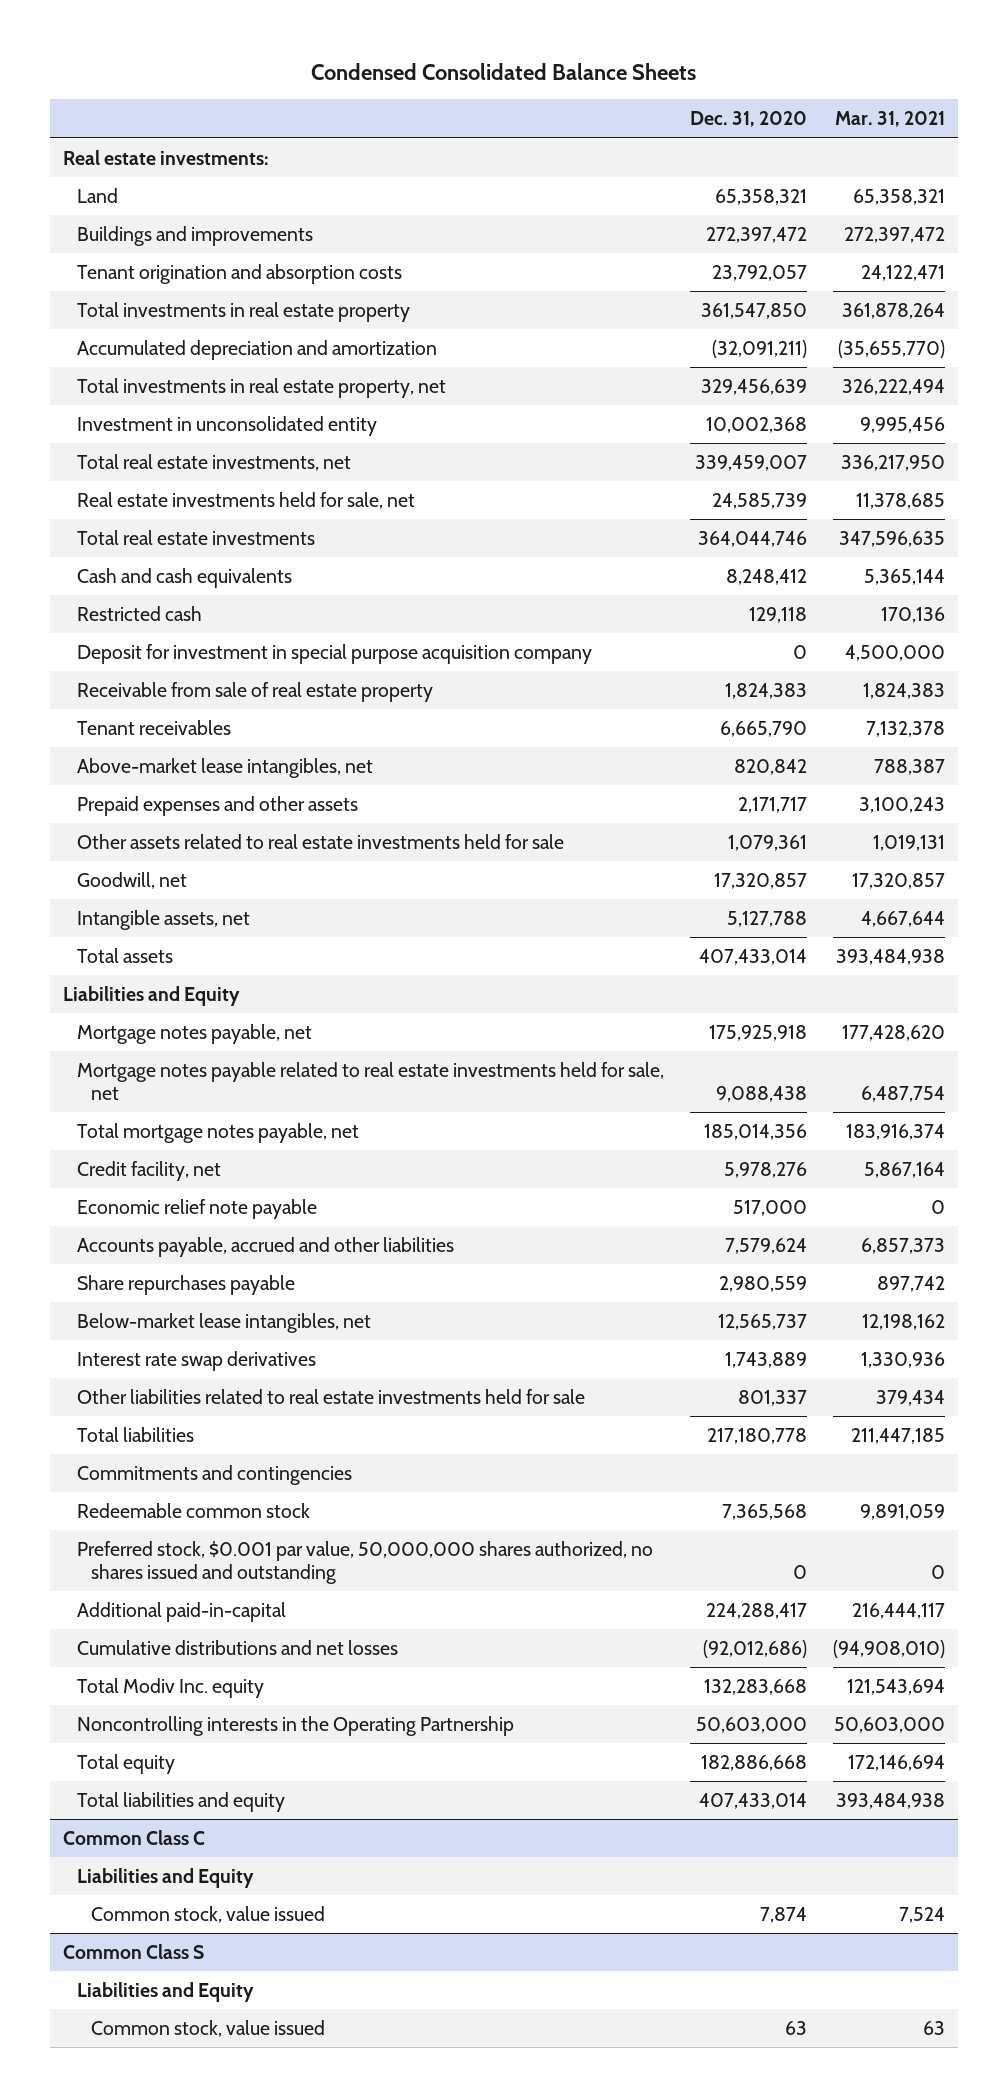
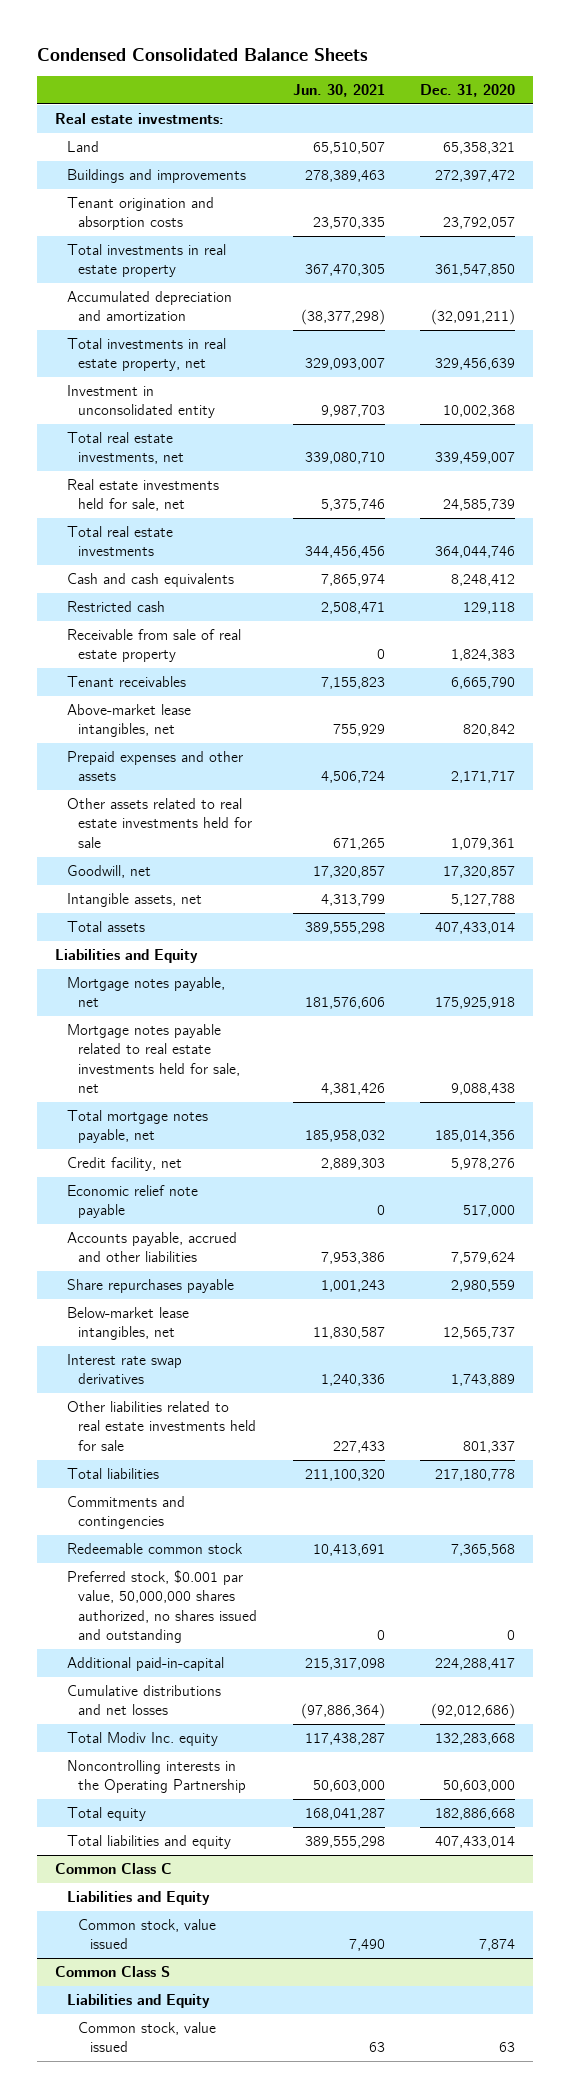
- | Dec. 31, 2020 | Mar. 31, 2021
+ | Jun. 30, 2021 | Dec. 31, 2020
- Deposit for investment in special purpose acquisition company | 0 | 4,500,000

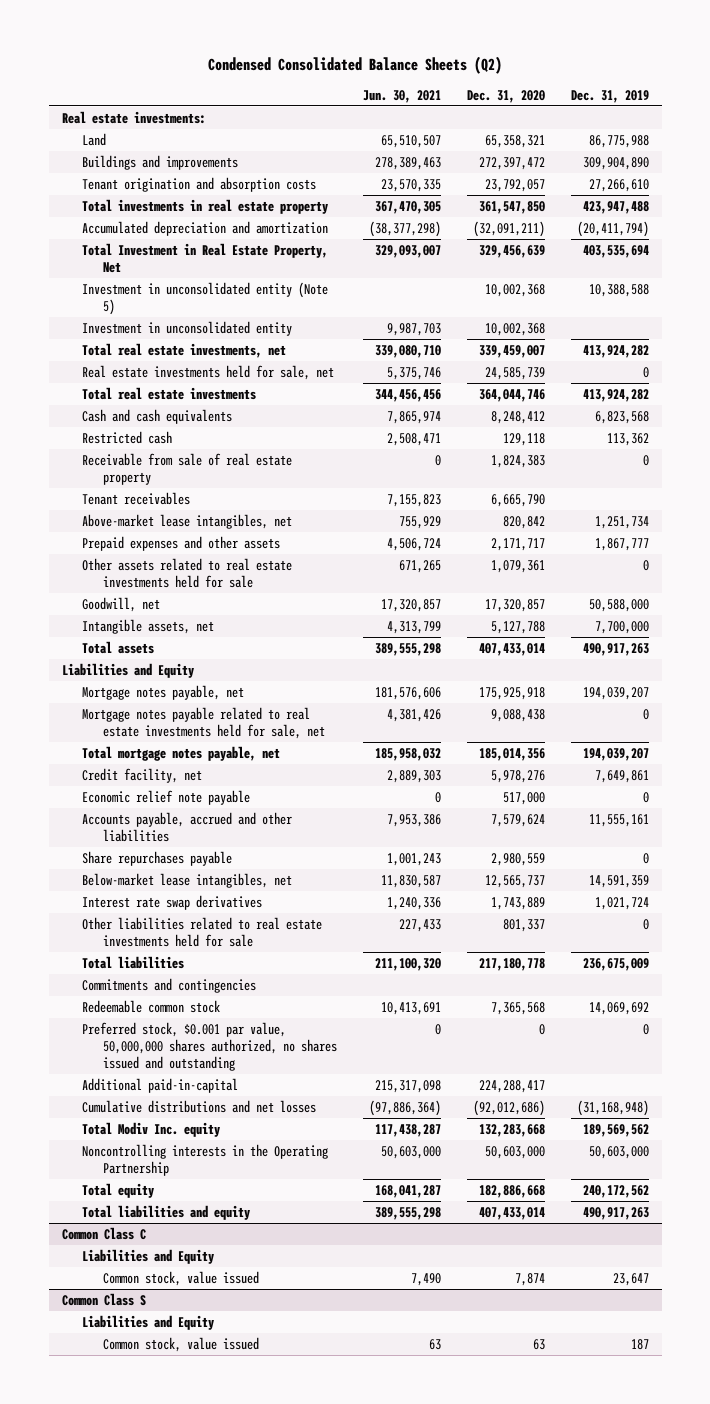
- Condensed Consolidated Balance Sheets
+ Condensed Consolidated Balance Sheets (Q2)
- | Jun. 30, 2021 | Dec. 31, 2020
+ | Jun. 30, 2021 | Dec. 31, 2020 | Dec. 31, 2019
- Total investments in real estate property, net | 329,093,007 | 329,456,639
+ Total Investment in Real Estate Property, Net | 329,093,007 | 329,456,639 | 403,535,694
+ Investment in unconsolidated entity (Note 5) | | 10,002,368 | 10,388,588

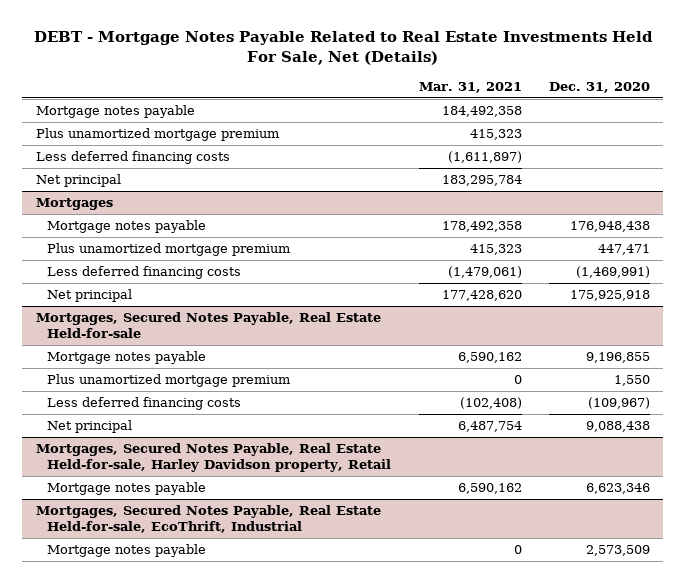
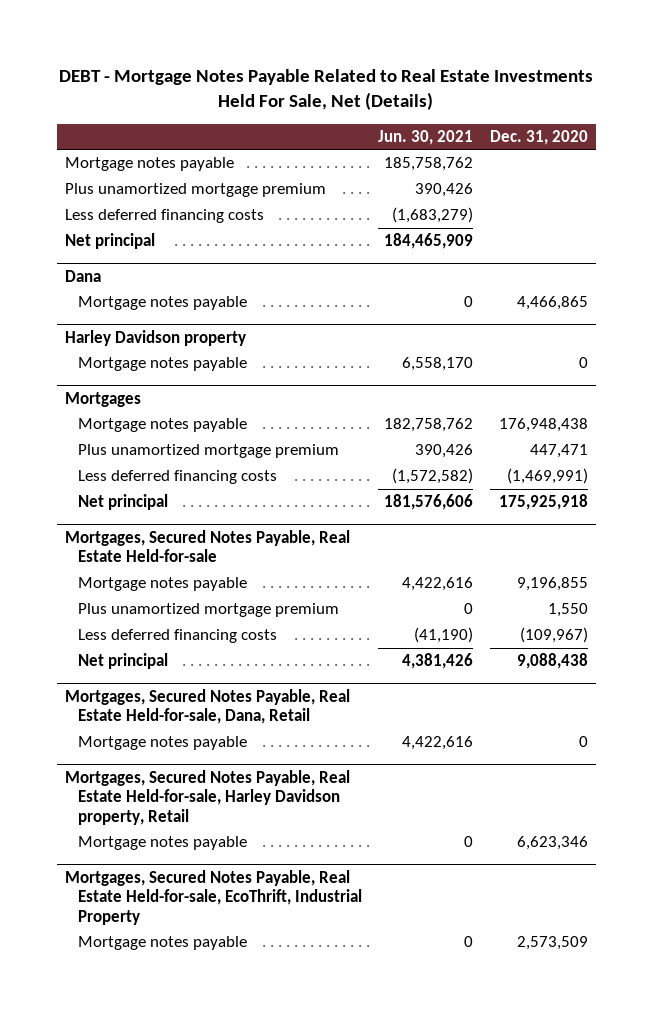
- | Mar. 31, 2021 | Dec. 31, 2020
+ | Jun. 30, 2021 | Dec. 31, 2020
+ Dana
+ Mortgage notes payable | 0 | 4,466,865
+ Harley Davidson property
+ Mortgage notes payable | 6,558,170 | 0
+ Mortgages, Secured Notes Payable, Real Estate Held-for-sale, Dana, Retail
+ Mortgage notes payable | 4,422,616 | 0
- Mortgages, Secured Notes Payable, Real Estate Held-for-sale, EcoThrift, Industrial
+ Mortgages, Secured Notes Payable, Real Estate Held-for-sale, EcoThrift, Industrial Property

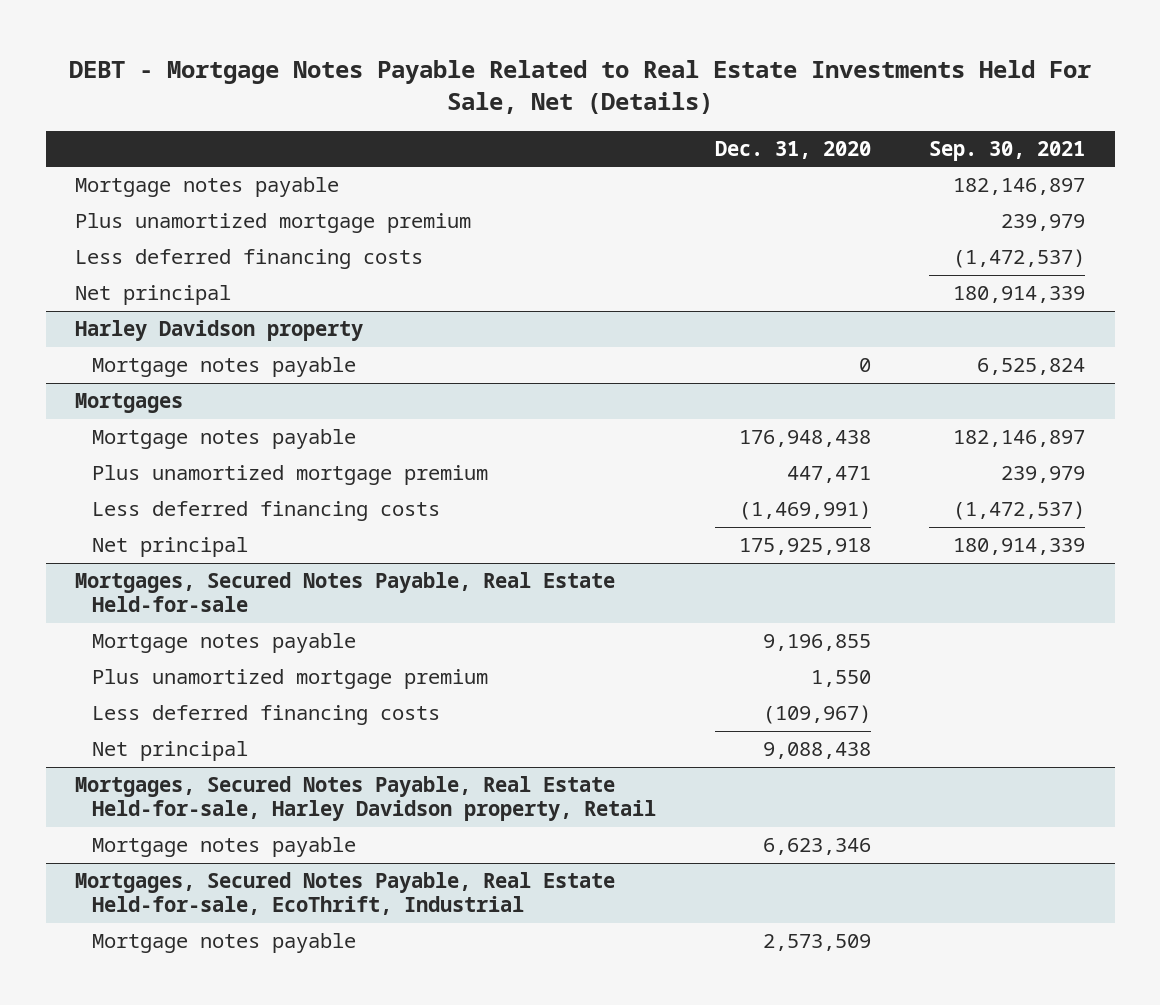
- | Jun. 30, 2021 | Dec. 31, 2020
+ | Dec. 31, 2020 | Sep. 30, 2021
- Dana
- Mortgage notes payable | 0 | 4,466,865
- Mortgages, Secured Notes Payable, Real Estate Held-for-sale, Dana, Retail
- Mortgage notes payable | 4,422,616 | 0
- Mortgages, Secured Notes Payable, Real Estate Held-for-sale, EcoThrift, Industrial Property
+ Mortgages, Secured Notes Payable, Real Estate Held-for-sale, EcoThrift, Industrial

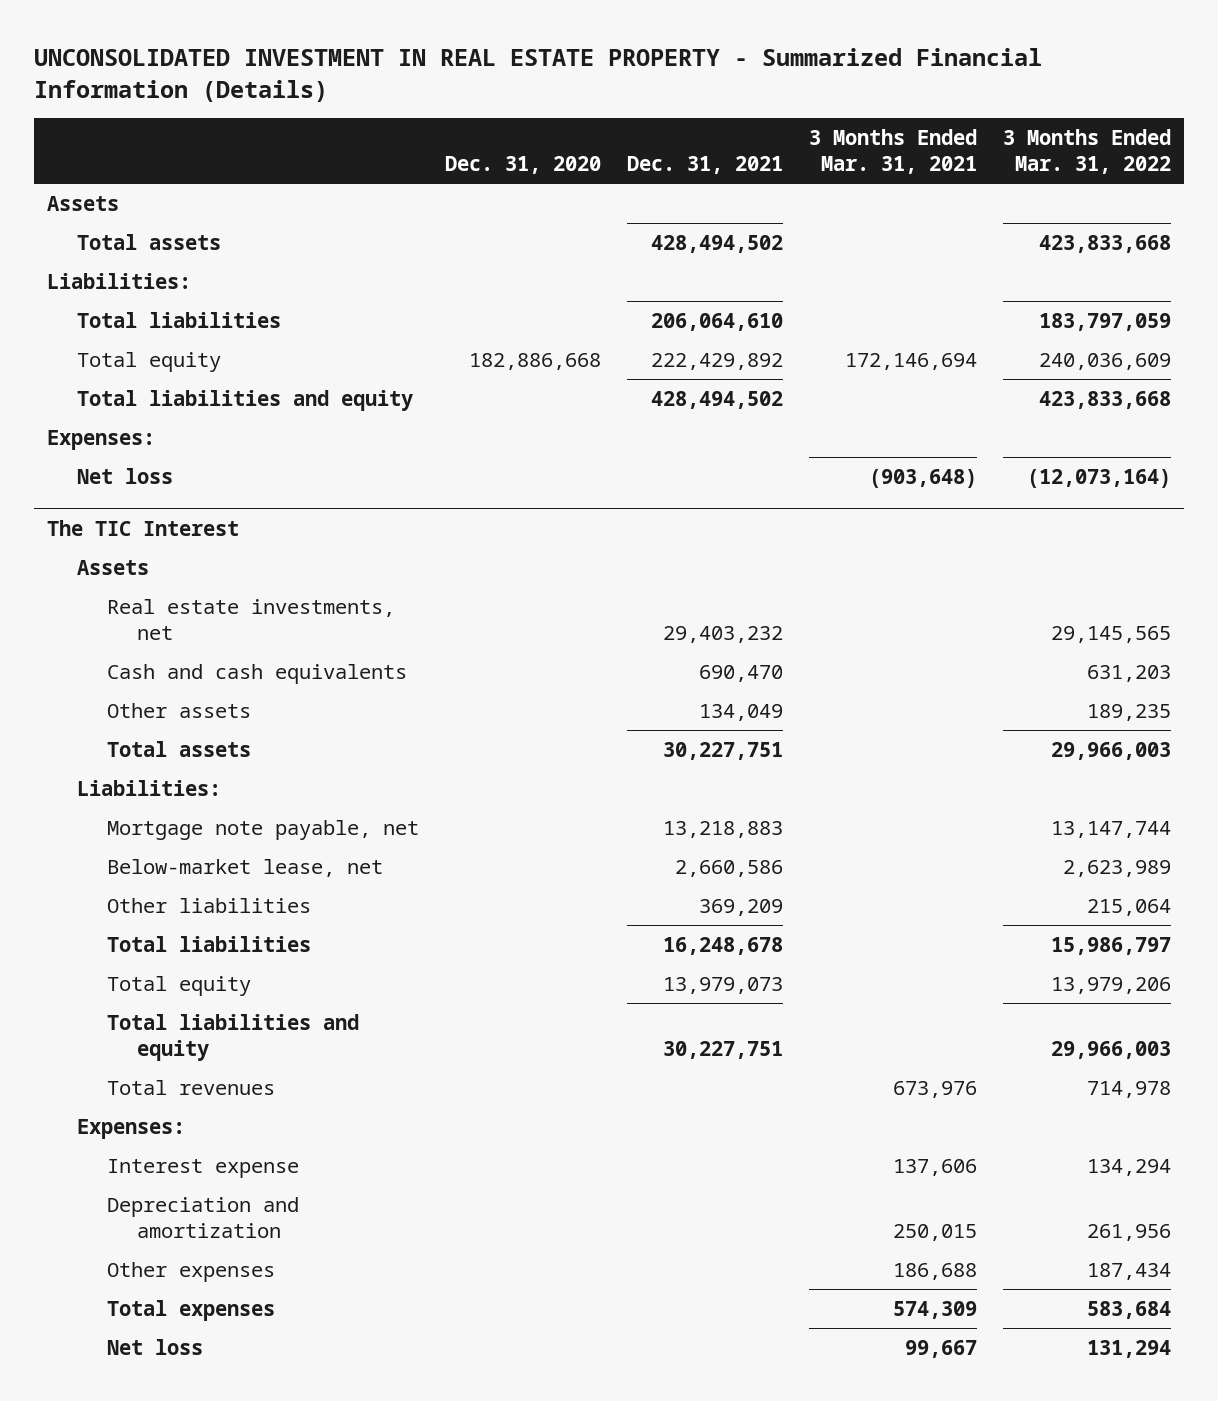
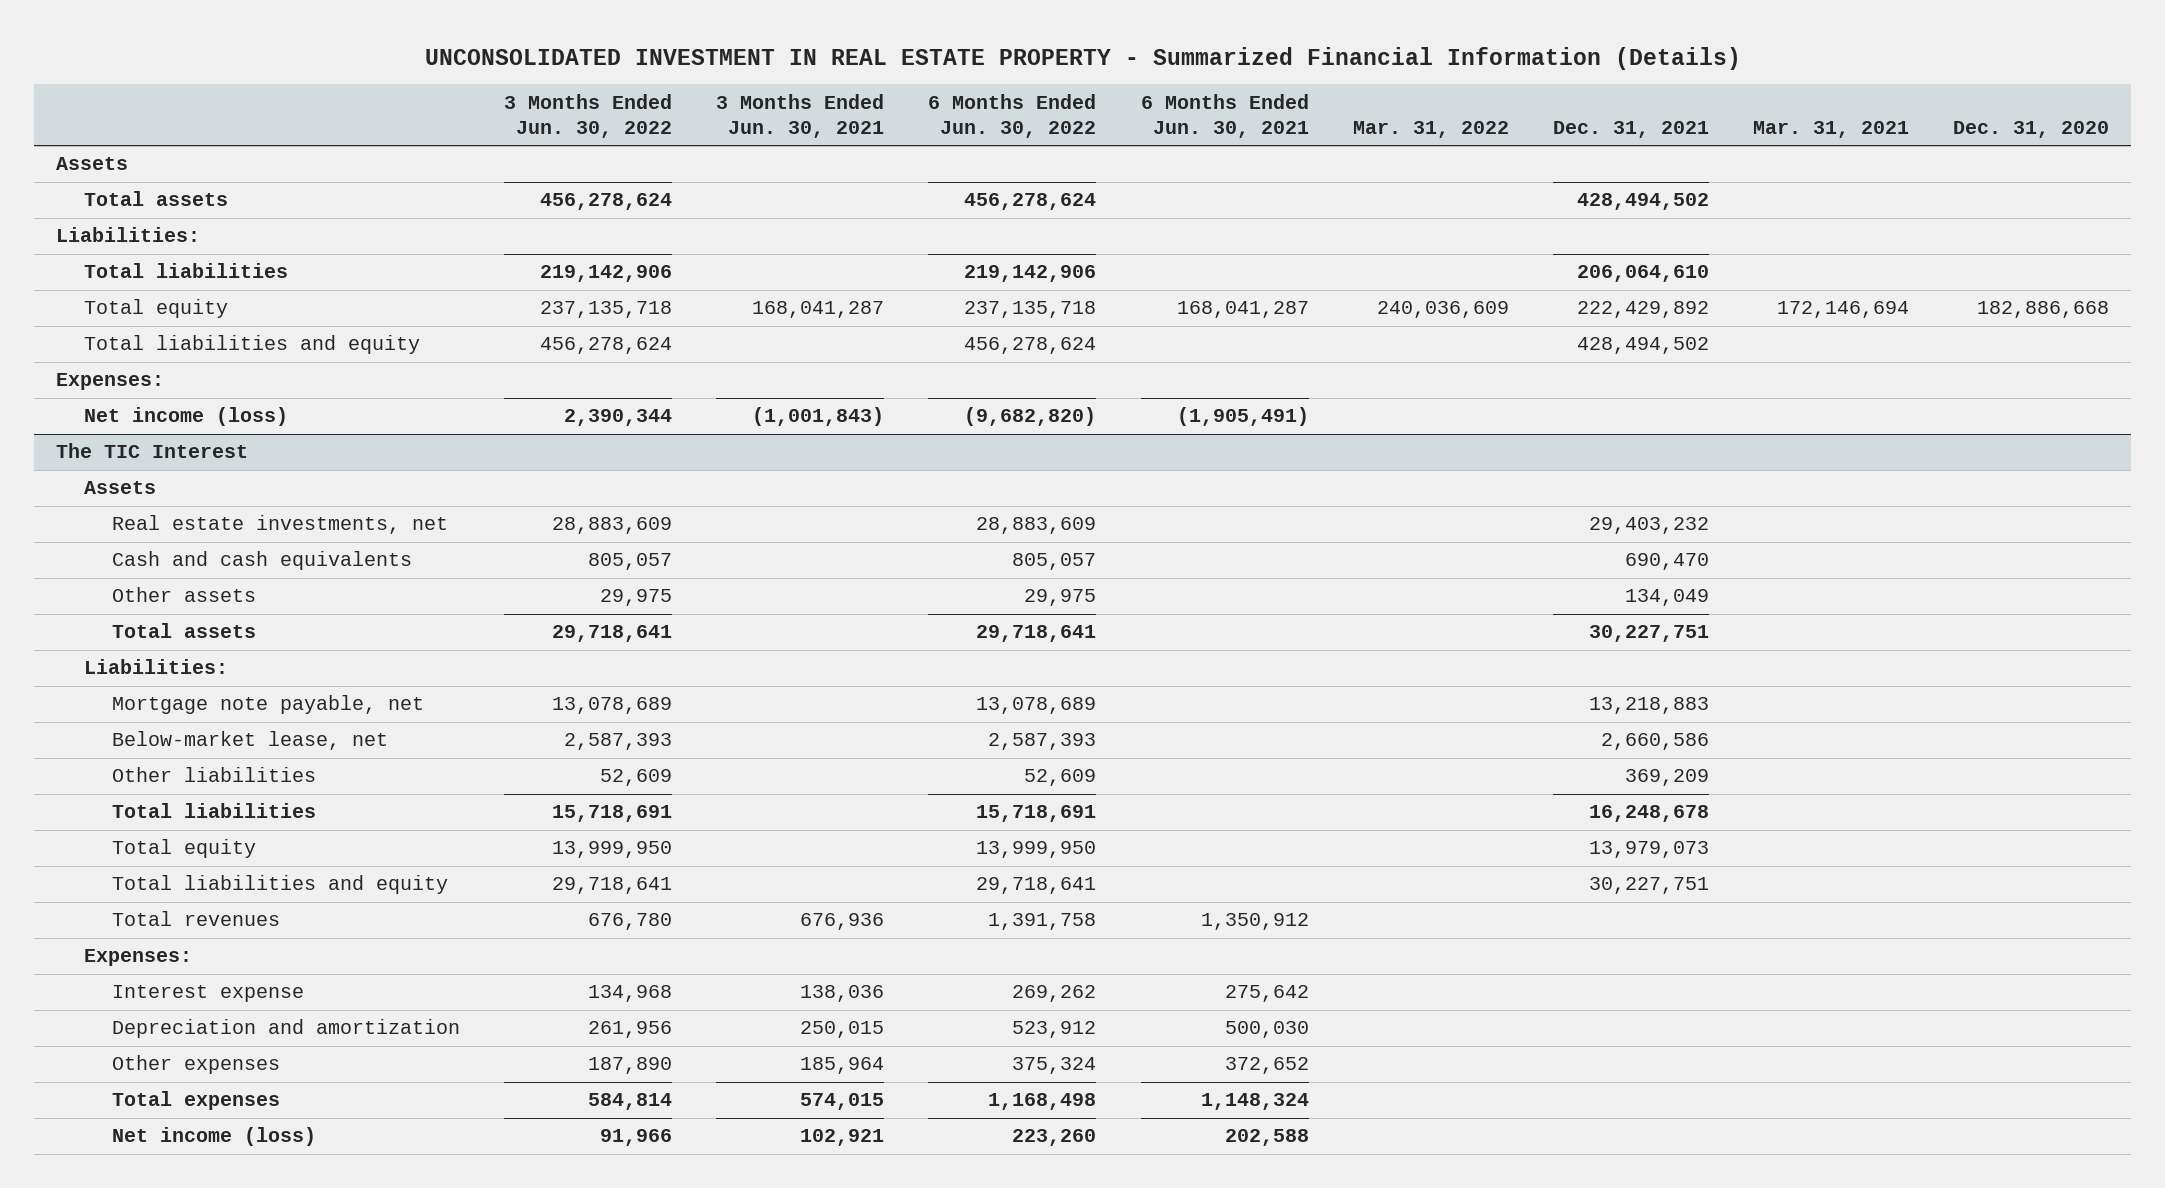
- | Dec. 31, 2020 | Dec. 31, 2021 | 3 Months Ended Mar. 31, 2021 | 3 Months Ended Mar. 31, 2022
+ | 3 Months Ended Jun. 30, 2022 | 3 Months Ended Jun. 30, 2021 | 6 Months Ended Jun. 30, 2022 | 6 Months Ended Jun. 30, 2021 | Mar. 31, 2022 | Dec. 31, 2021 | Mar. 31, 2021 | Dec. 31, 2020
- Net loss | | | (903,648) | (12,073,164)
+ Net income (loss) | 2,390,344 | (1,001,843) | (9,682,820) | (1,905,491) | | | |
@ The TIC Interest
- Net loss | | | 99,667 | 131,294
+ Net income (loss) | 91,966 | 102,921 | 223,260 | 202,588 | | | |

